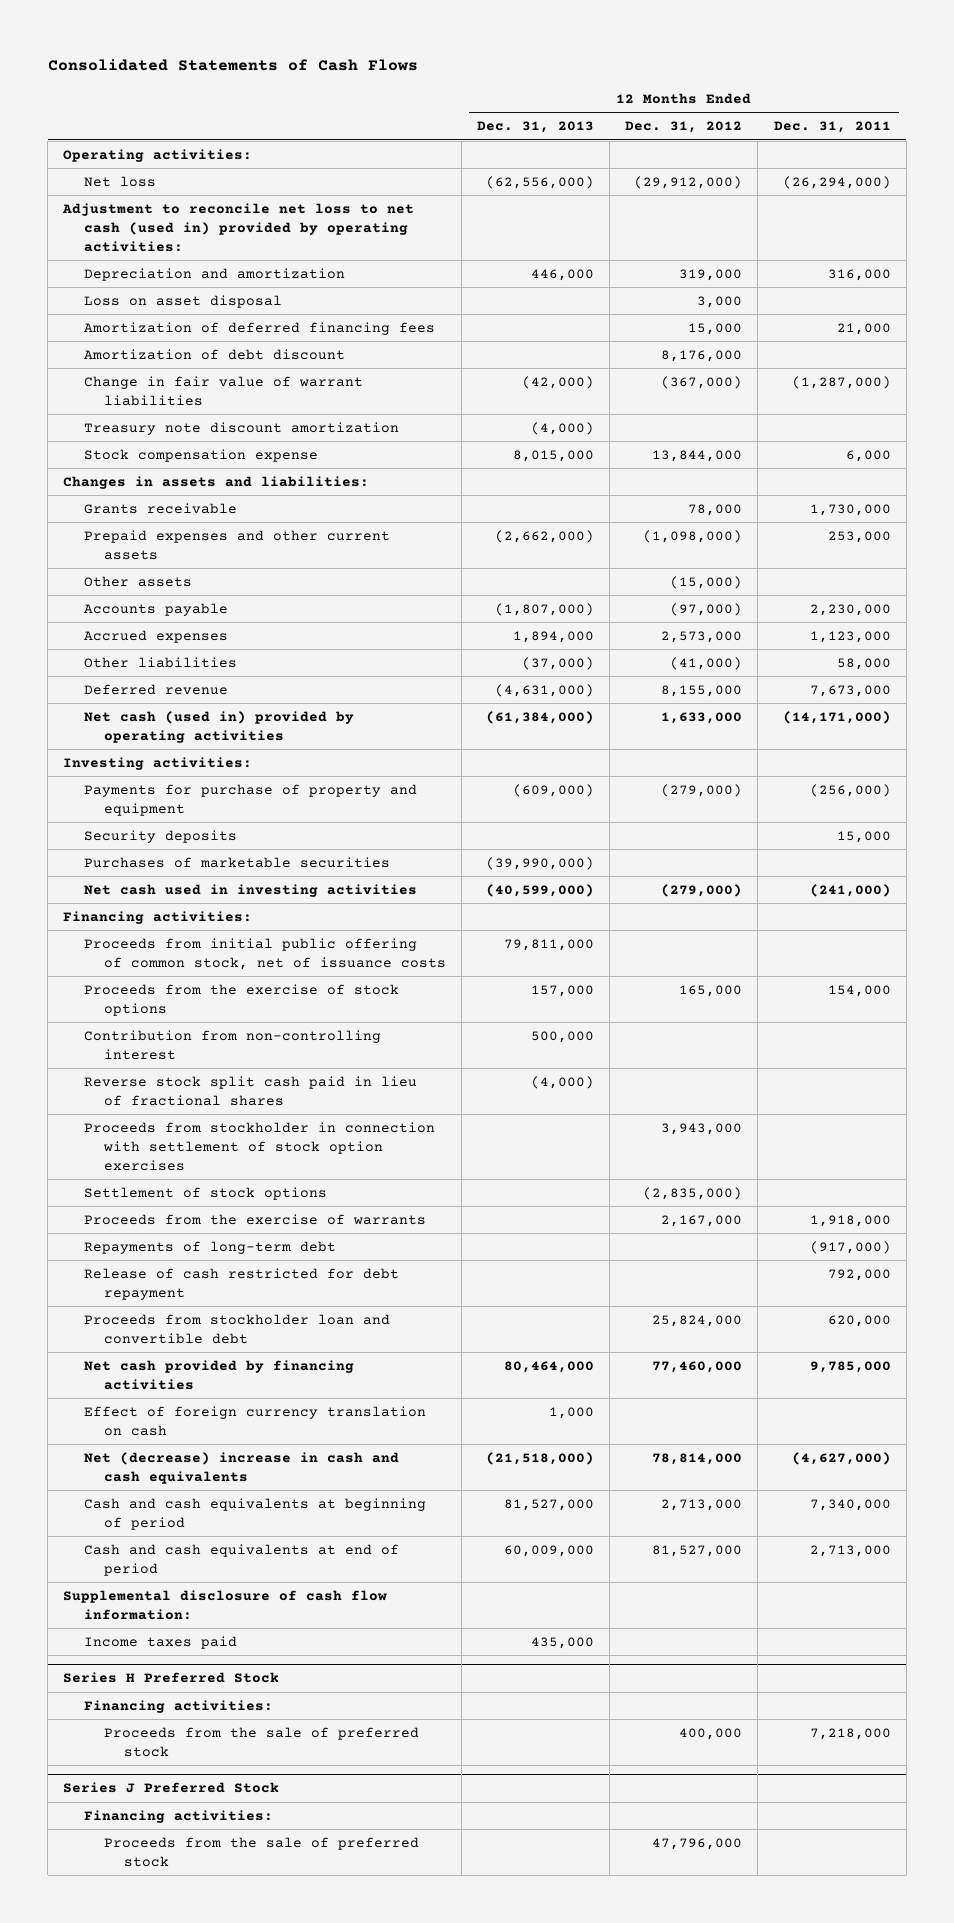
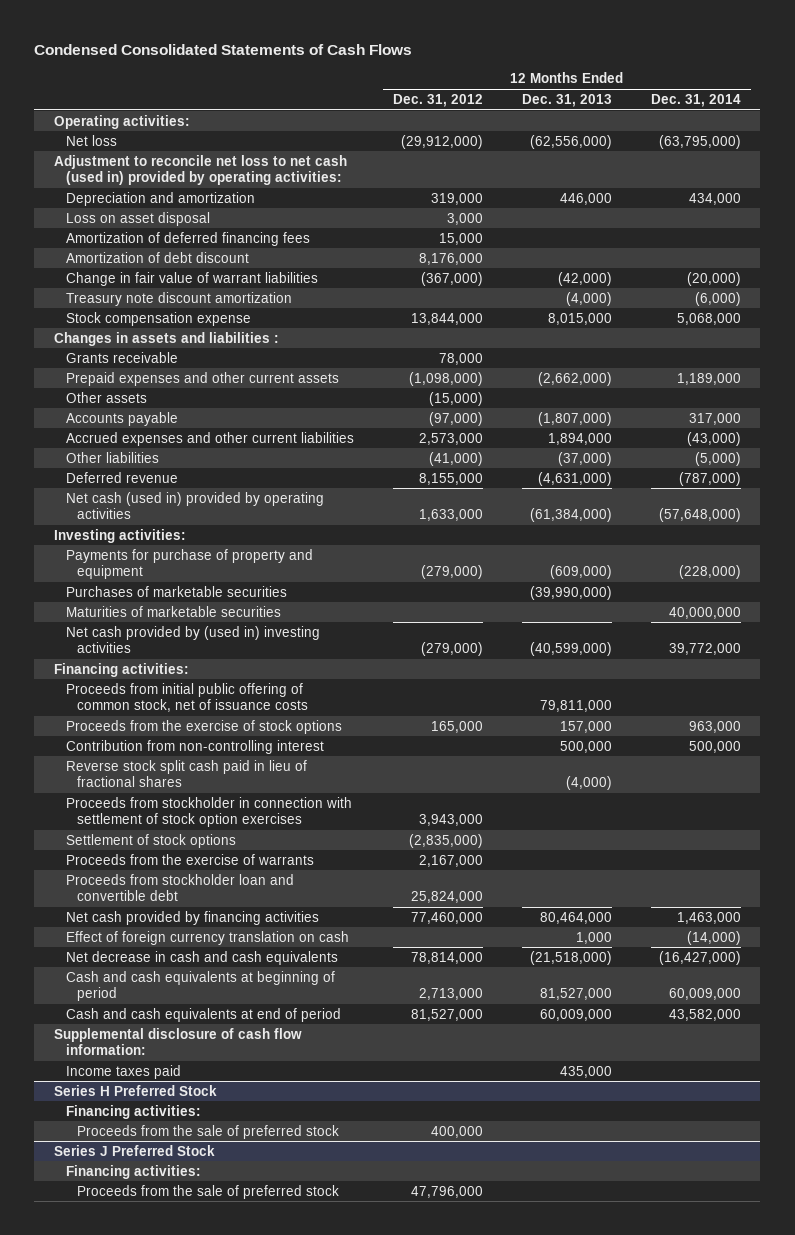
- Consolidated Statements of Cash Flows
+ Condensed Consolidated Statements of Cash Flows
- | 12 Months Ended Dec. 31, 2013 | 12 Months Ended Dec. 31, 2012 | 12 Months Ended Dec. 31, 2011
+ | 12 Months Ended Dec. 31, 2012 | 12 Months Ended Dec. 31, 2013 | 12 Months Ended Dec. 31, 2014
- Changes in assets and liabilities:
+ Changes in assets and liabilities :
- Accrued expenses | 1,894,000 | 2,573,000 | 1,123,000
+ Accrued expenses and other current liabilities | 2,573,000 | 1,894,000 | (43,000)
- Security deposits | | | 15,000
- Net cash used in investing activities | (40,599,000) | (279,000) | (241,000)
+ Maturities of marketable securities | | | 40,000,000
+ Net cash provided by (used in) investing activities | (279,000) | (40,599,000) | 39,772,000
- Repayments of long-term debt | | | (917,000)
- Release of cash restricted for debt repayment | | | 792,000
- Net (decrease) increase in cash and cash equivalents | (21,518,000) | 78,814,000 | (4,627,000)
+ Net decrease in cash and cash equivalents | 78,814,000 | (21,518,000) | (16,427,000)

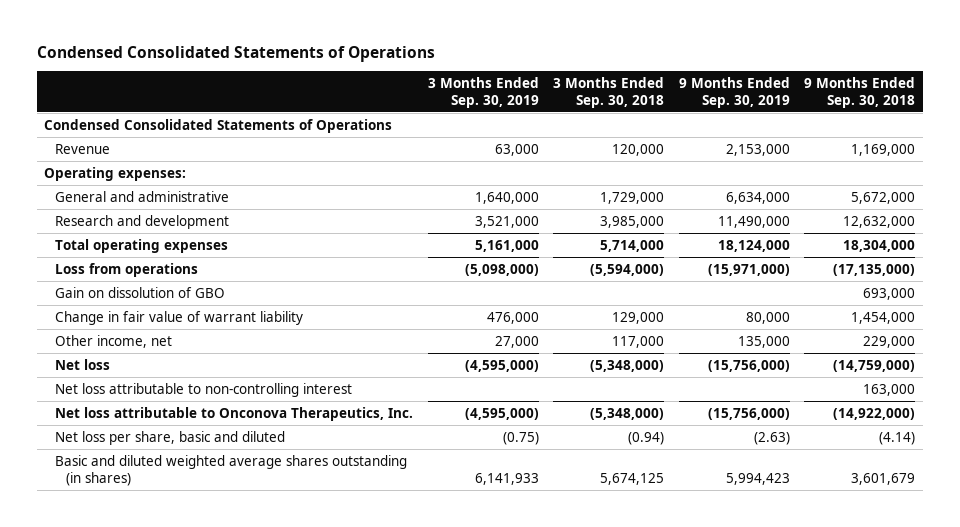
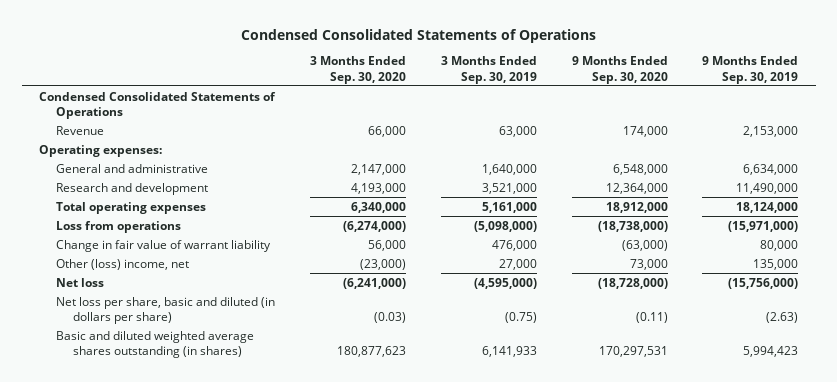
- | 3 Months Ended Sep. 30, 2019 | 3 Months Ended Sep. 30, 2018 | 9 Months Ended Sep. 30, 2019 | 9 Months Ended Sep. 30, 2018
+ | 3 Months Ended Sep. 30, 2020 | 3 Months Ended Sep. 30, 2019 | 9 Months Ended Sep. 30, 2020 | 9 Months Ended Sep. 30, 2019
- Gain on dissolution of GBO | | | | 693,000
- Other income, net | 27,000 | 117,000 | 135,000 | 229,000
+ Other (loss) income, net | (23,000) | 27,000 | 73,000 | 135,000
- Net loss attributable to non-controlling interest | | | | 163,000
- Net loss attributable to Onconova Therapeutics, Inc. | (4,595,000) | (5,348,000) | (15,756,000) | (14,922,000)
- Net loss per share, basic and diluted | (0.75) | (0.94) | (2.63) | (4.14)
+ Net loss per share, basic and diluted (in dollars per share) | (0.03) | (0.75) | (0.11) | (2.63)

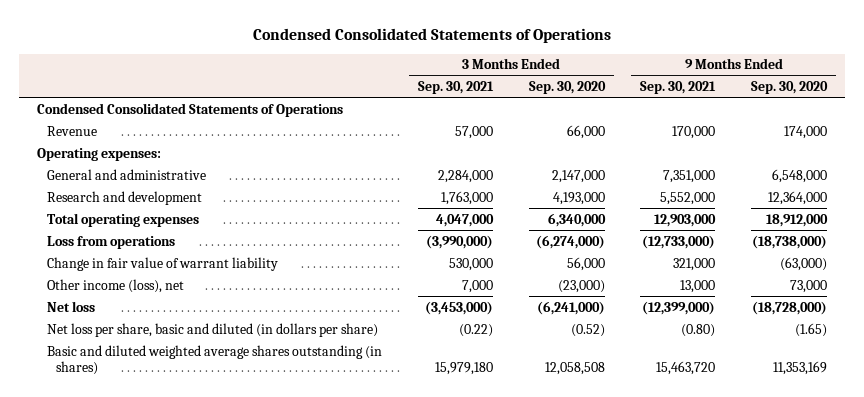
- | 3 Months Ended Sep. 30, 2020 | 3 Months Ended Sep. 30, 2019 | 9 Months Ended Sep. 30, 2020 | 9 Months Ended Sep. 30, 2019
+ | 3 Months Ended Sep. 30, 2021 | 3 Months Ended Sep. 30, 2020 | 9 Months Ended Sep. 30, 2021 | 9 Months Ended Sep. 30, 2020
- Other (loss) income, net | (23,000) | 27,000 | 73,000 | 135,000
+ Other income (loss), net | 7,000 | (23,000) | 13,000 | 73,000
- Net loss per share, basic and diluted (in dollars per share) | (0.03) | (0.75) | (0.11) | (2.63)
- Basic and diluted weighted average shares outstanding (in shares) | 180,877,623 | 6,141,933 | 170,297,531 | 5,994,423
+ Net loss per share, basic and diluted (in dollars per share) | (0.22) | (0.52) | (0.80) | (1.65)
+ Basic and diluted weighted average shares outstanding (in shares) | 15,979,180 | 12,058,508 | 15,463,720 | 11,353,169

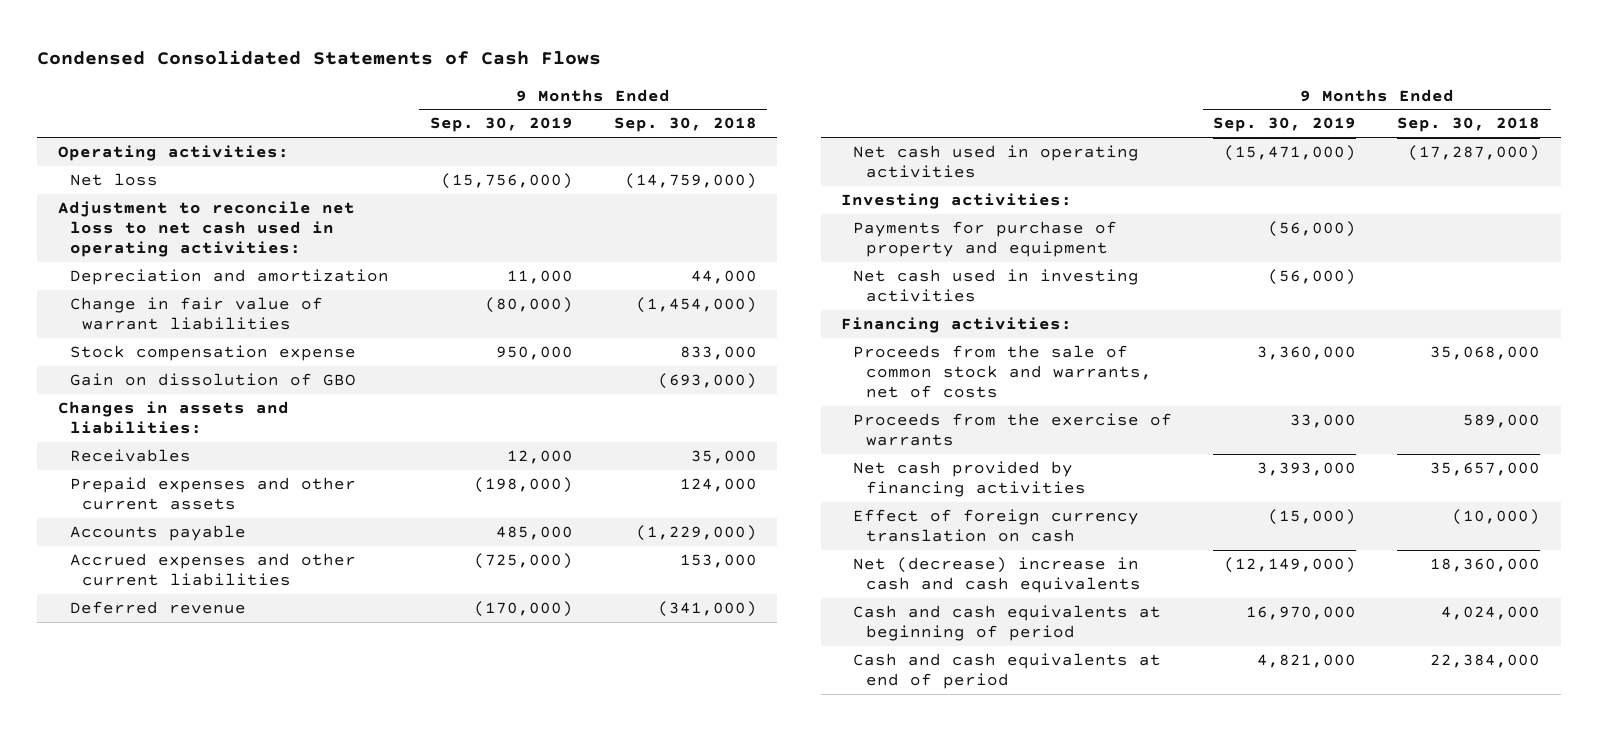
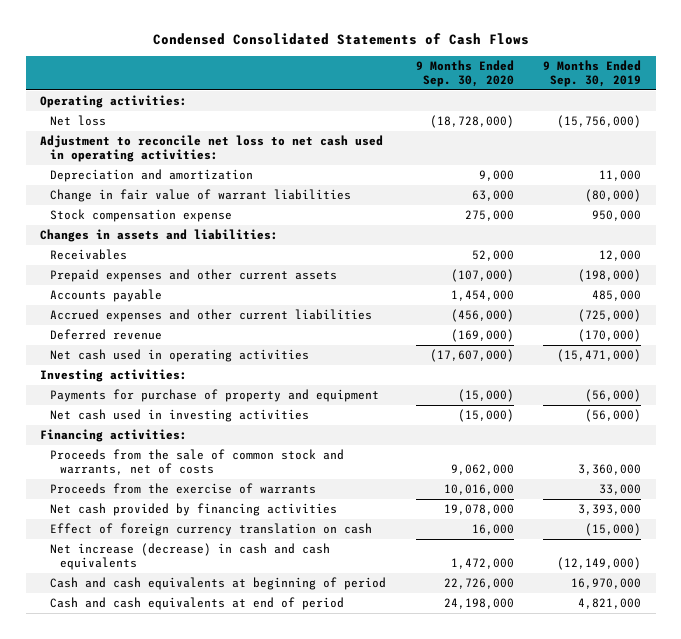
- | 9 Months Ended Sep. 30, 2019 | 9 Months Ended Sep. 30, 2018
+ | 9 Months Ended Sep. 30, 2020 | 9 Months Ended Sep. 30, 2019
- Gain on dissolution of GBO | | (693,000)
- Net (decrease) increase in cash and cash equivalents | (12,149,000) | 18,360,000
+ Net increase (decrease) in cash and cash equivalents | 1,472,000 | (12,149,000)

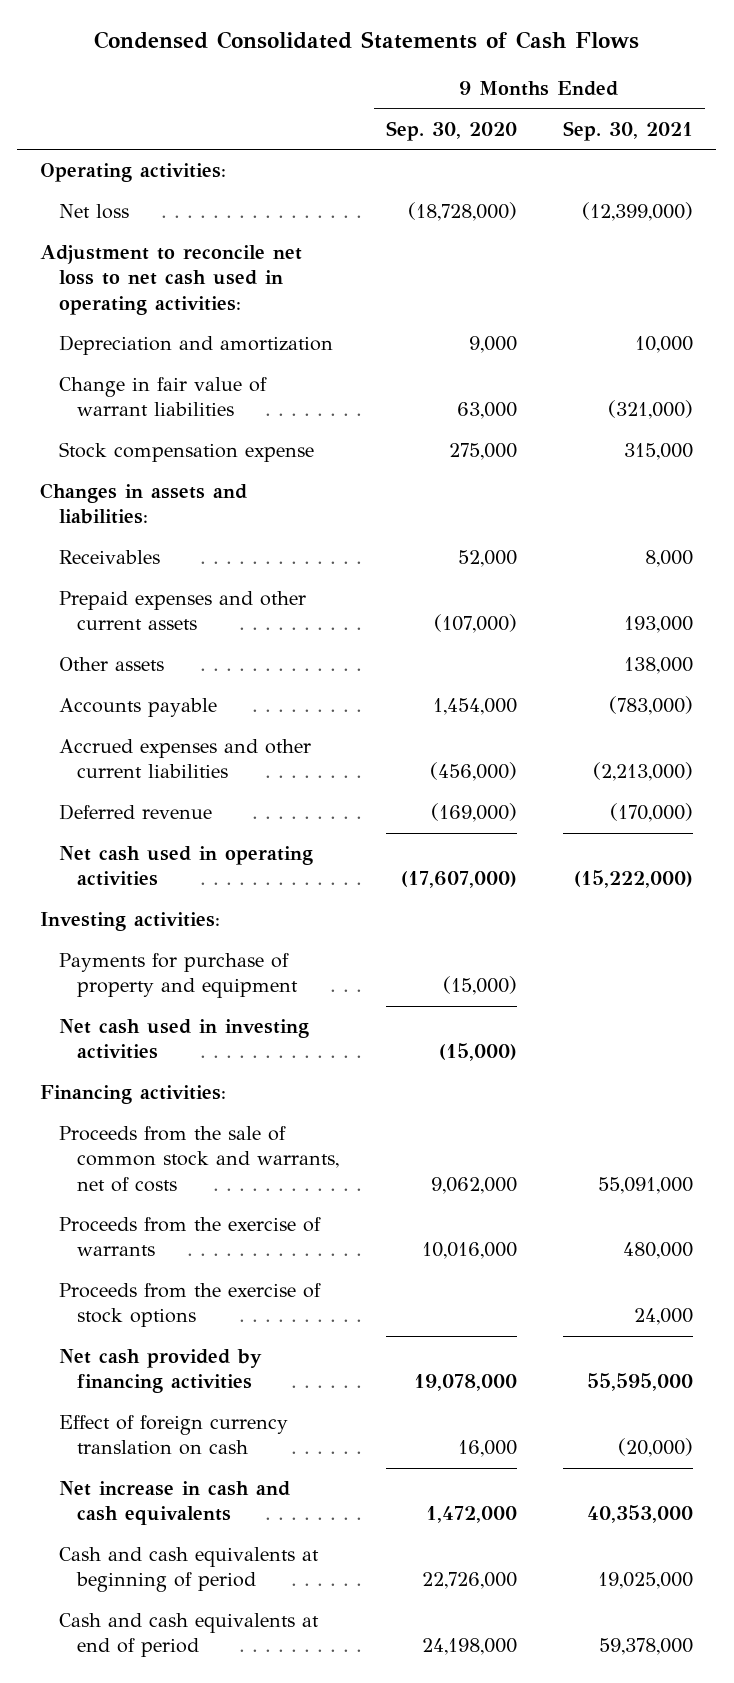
- | 9 Months Ended Sep. 30, 2020 | 9 Months Ended Sep. 30, 2019
+ | 9 Months Ended Sep. 30, 2020 | 9 Months Ended Sep. 30, 2021
+ Other assets | | 138,000
+ Proceeds from the exercise of stock options | | 24,000
- Net increase (decrease) in cash and cash equivalents | 1,472,000 | (12,149,000)
+ Net increase in cash and cash equivalents | 1,472,000 | 40,353,000

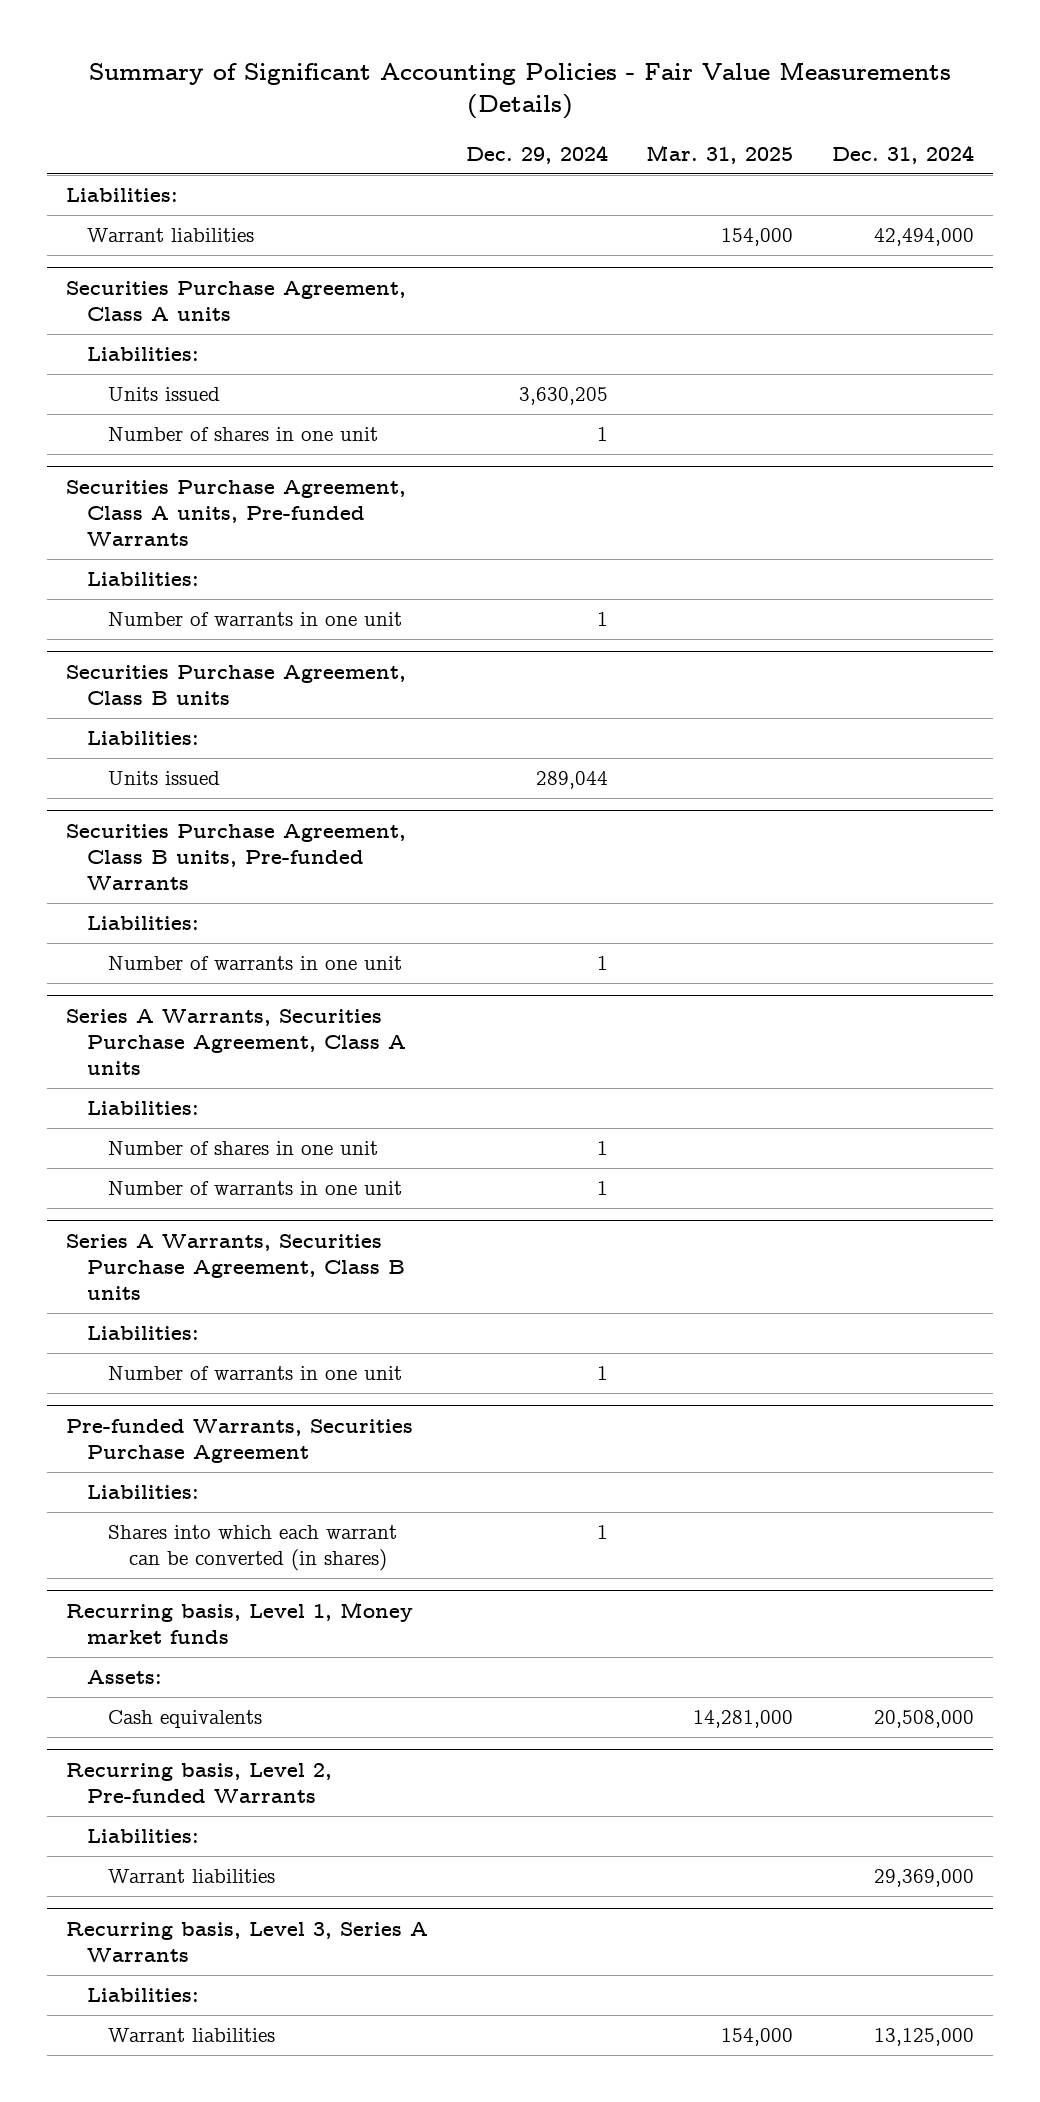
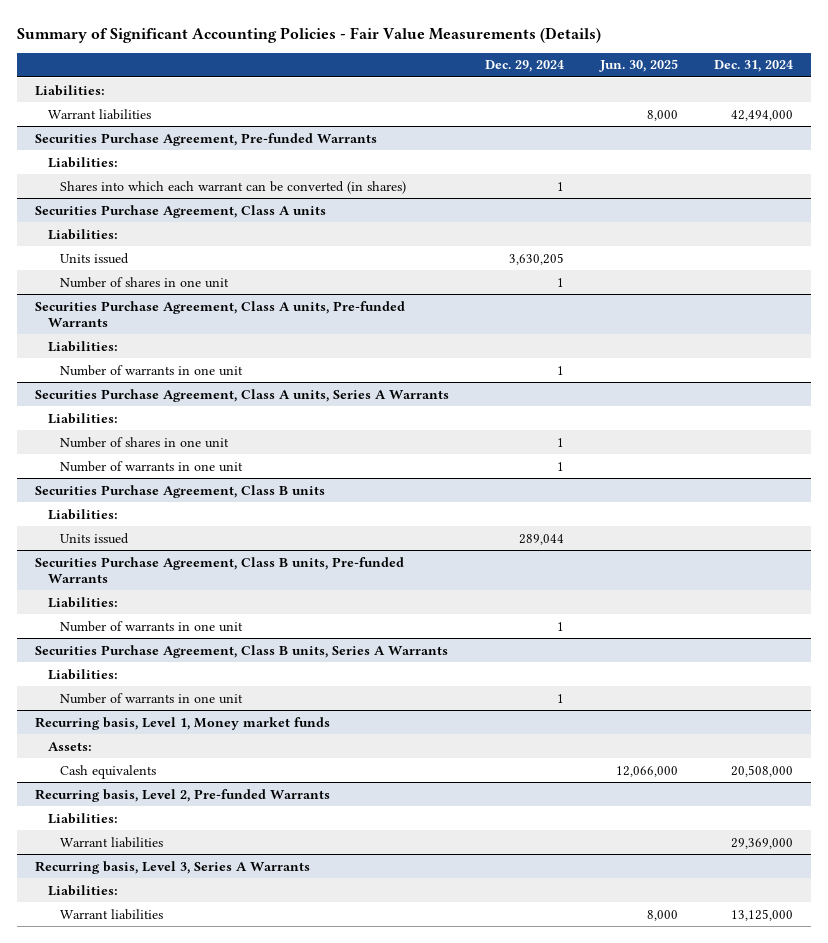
- | Dec. 29, 2024 | Mar. 31, 2025 | Dec. 31, 2024
+ | Dec. 29, 2024 | Jun. 30, 2025 | Dec. 31, 2024
+ Securities Purchase Agreement, Pre-funded Warrants
+ Liabilities:
+ Shares into which each warrant can be converted (in shares) | 1 | |
+ Securities Purchase Agreement, Class A units, Series A Warrants
+ Liabilities:
+ Number of shares in one unit | 1 | |
+ Number of warrants in one unit | 1 | |
- Series A Warrants, Securities Purchase Agreement, Class A units
- Liabilities:
- Number of shares in one unit | 1 | |
- Number of warrants in one unit | 1 | |
- Series A Warrants, Securities Purchase Agreement, Class B units
+ Securities Purchase Agreement, Class B units, Series A Warrants
- Pre-funded Warrants, Securities Purchase Agreement
- Liabilities:
- Shares into which each warrant can be converted (in shares) | 1 | |

